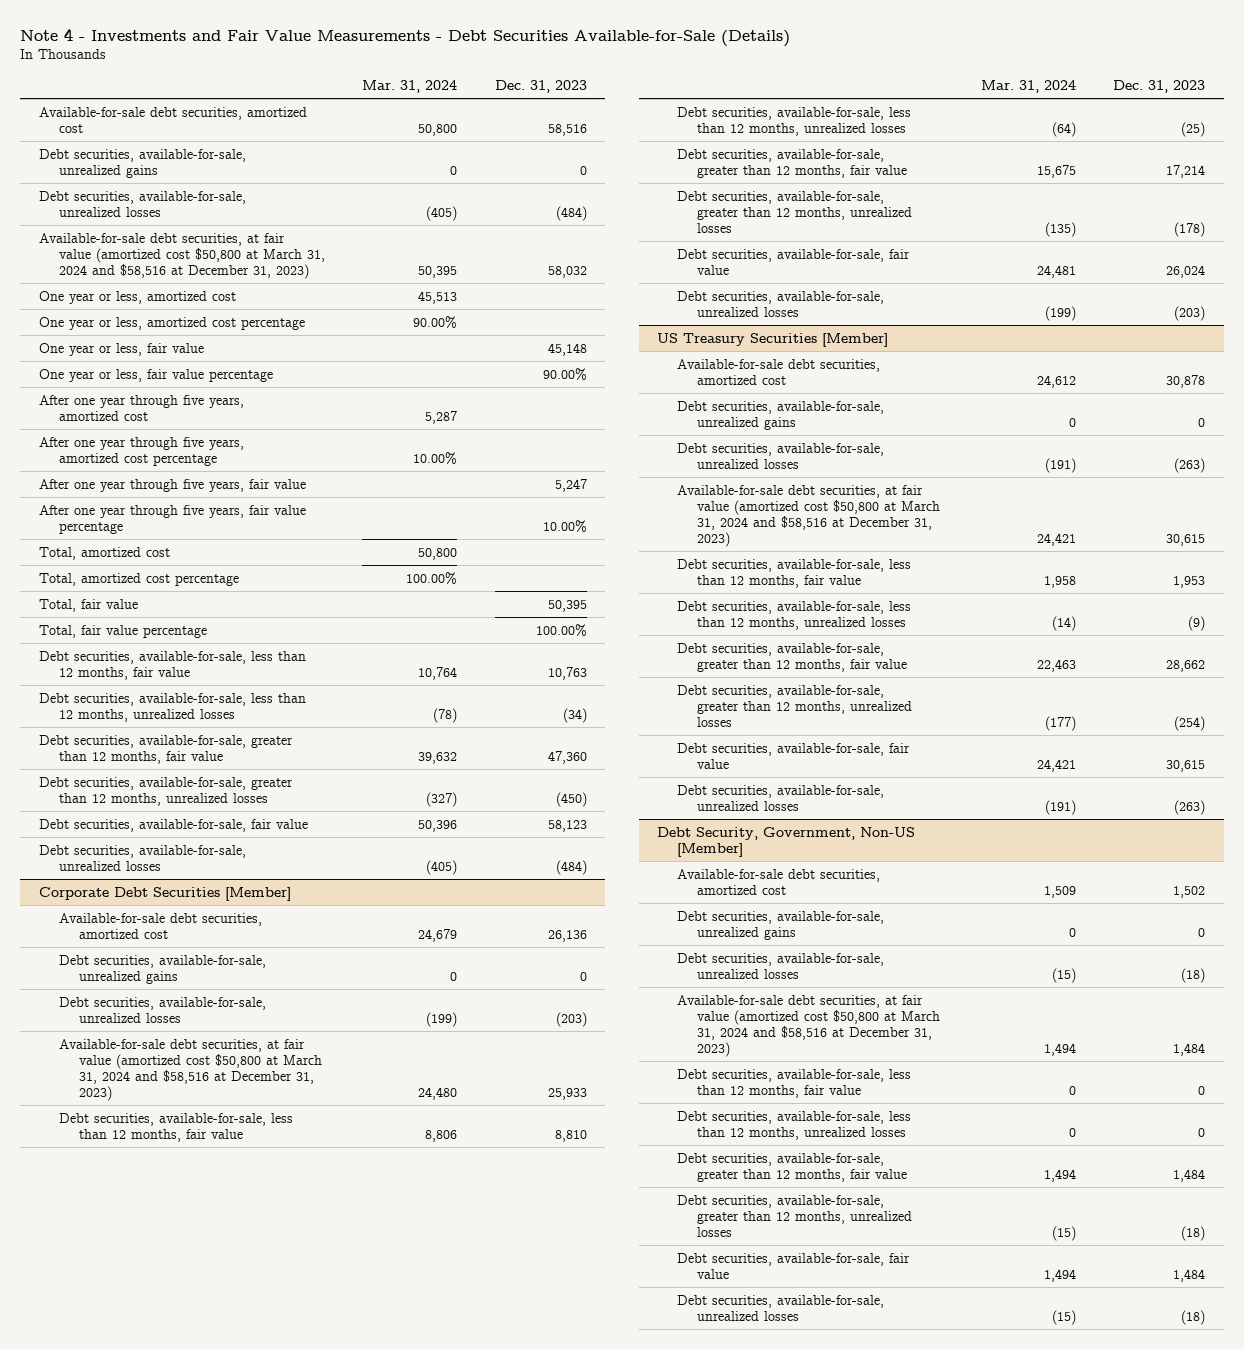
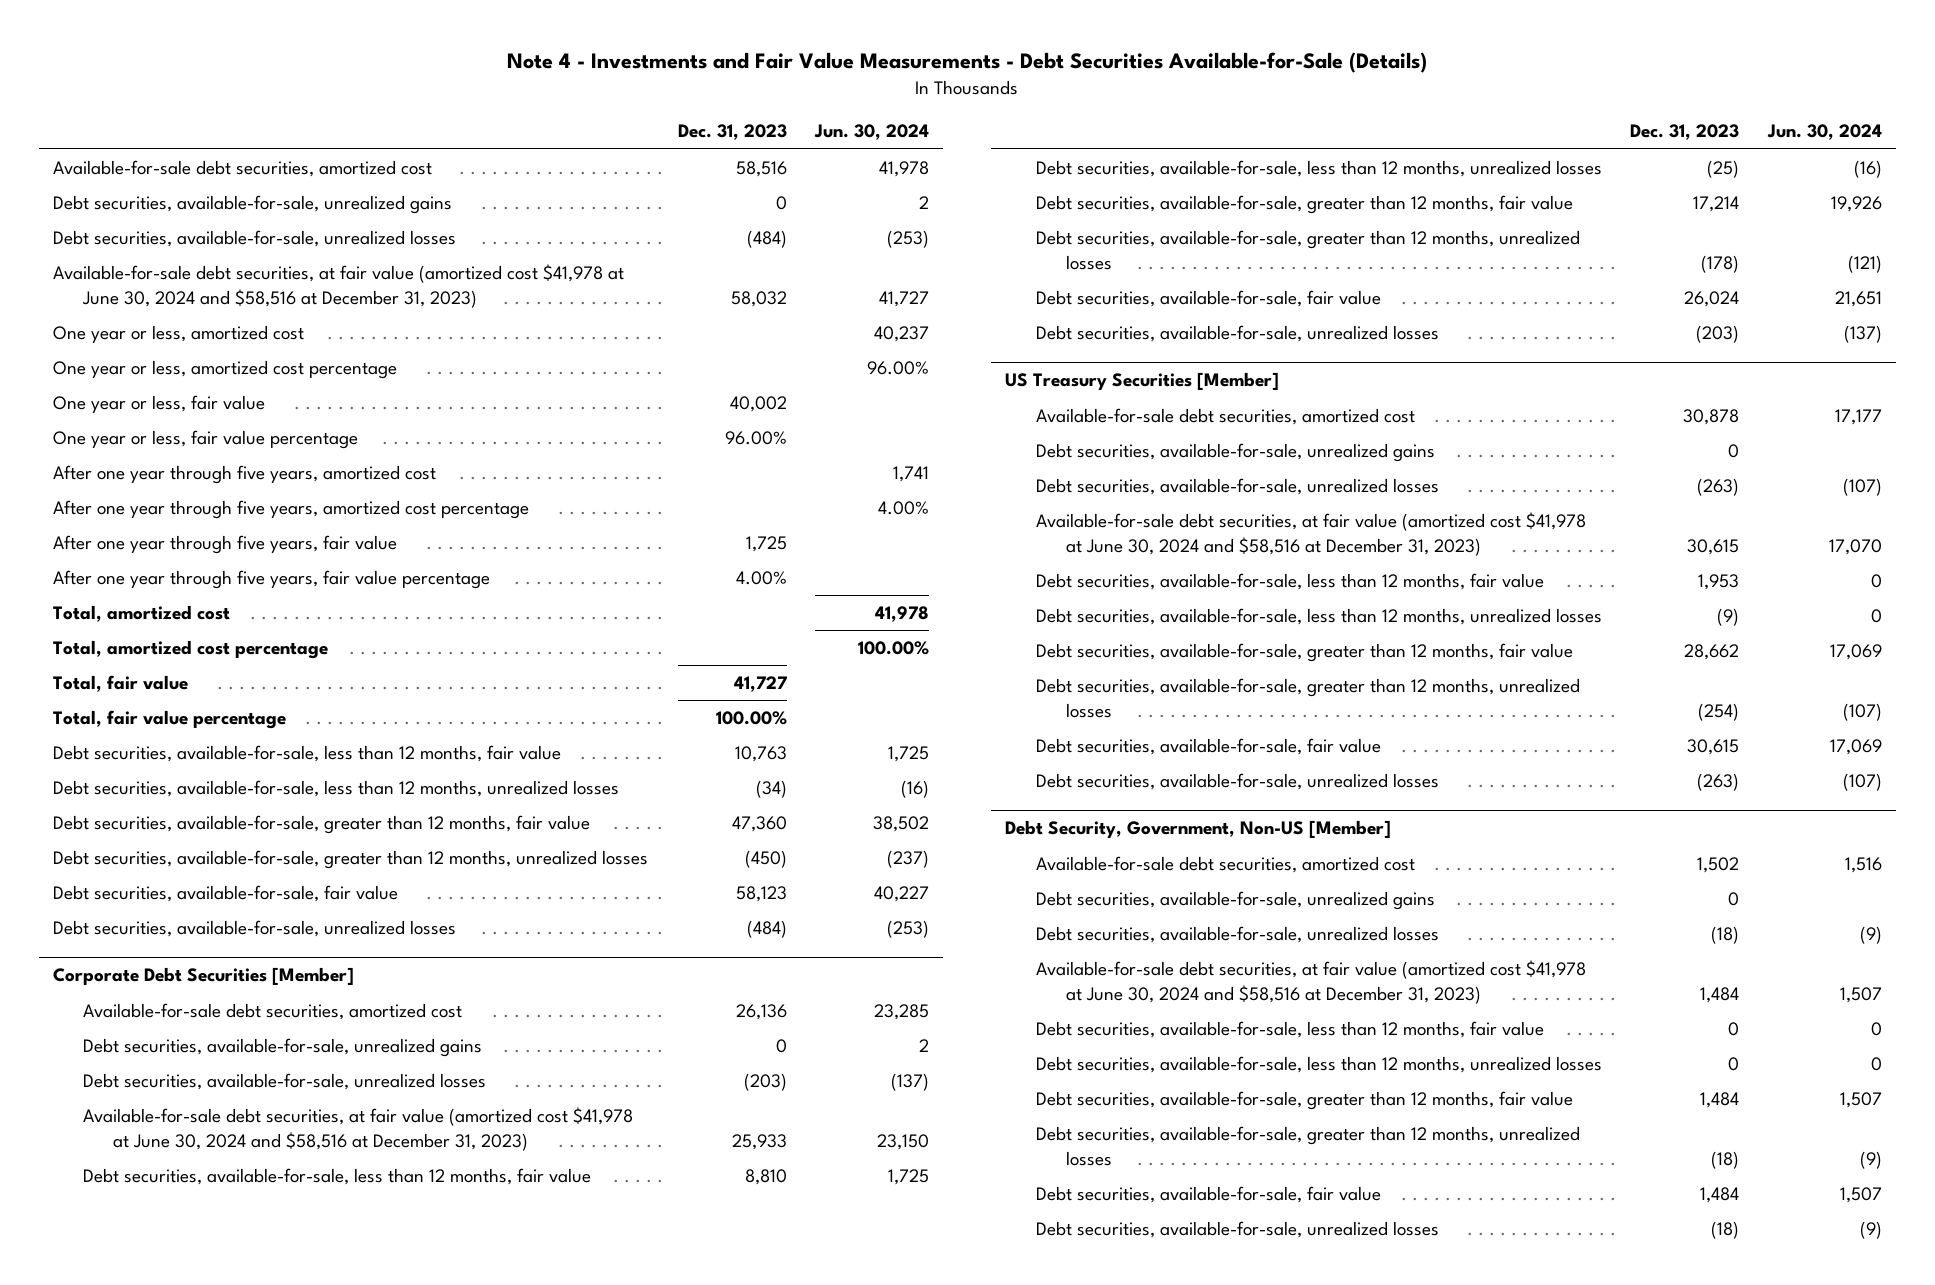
- | Mar. 31, 2024 | Dec. 31, 2023
+ | Dec. 31, 2023 | Jun. 30, 2024
- Available-for-sale debt securities, at fair value (amortized cost $50,800 at March 31, 2024 and $58,516 at December 31, 2023) | 50,395 | 58,032
+ Available-for-sale debt securities, at fair value (amortized cost $41,978 at June 30, 2024 and $58,516 at December 31, 2023) | 58,032 | 41,727
- One year or less, fair value | | 45,148
- One year or less, fair value percentage | | 90.00%
+ One year or less, fair value | 40,002 |
+ One year or less, fair value percentage | 96.00% |
- After one year through five years, fair value | | 5,247
- After one year through five years, fair value percentage | | 10.00%
+ After one year through five years, fair value | 1,725 |
+ After one year through five years, fair value percentage | 4.00% |
- Total, fair value | | 50,395
+ Total, fair value | 41,727 |
@ Corporate Debt Securities [Member]
- Available-for-sale debt securities, at fair value (amortized cost $50,800 at March 31, 2024 and $58,516 at December 31, 2023) | 24,480 | 25,933
+ Available-for-sale debt securities, at fair value (amortized cost $41,978 at June 30, 2024 and $58,516 at December 31, 2023) | 25,933 | 23,150
@ US Treasury Securities [Member]
- Available-for-sale debt securities, at fair value (amortized cost $50,800 at March 31, 2024 and $58,516 at December 31, 2023) | 24,421 | 30,615
+ Available-for-sale debt securities, at fair value (amortized cost $41,978 at June 30, 2024 and $58,516 at December 31, 2023) | 30,615 | 17,070
@ Debt Security, Government, Non-US [Member]
- Available-for-sale debt securities, at fair value (amortized cost $50,800 at March 31, 2024 and $58,516 at December 31, 2023) | 1,494 | 1,484
+ Available-for-sale debt securities, at fair value (amortized cost $41,978 at June 30, 2024 and $58,516 at December 31, 2023) | 1,484 | 1,507

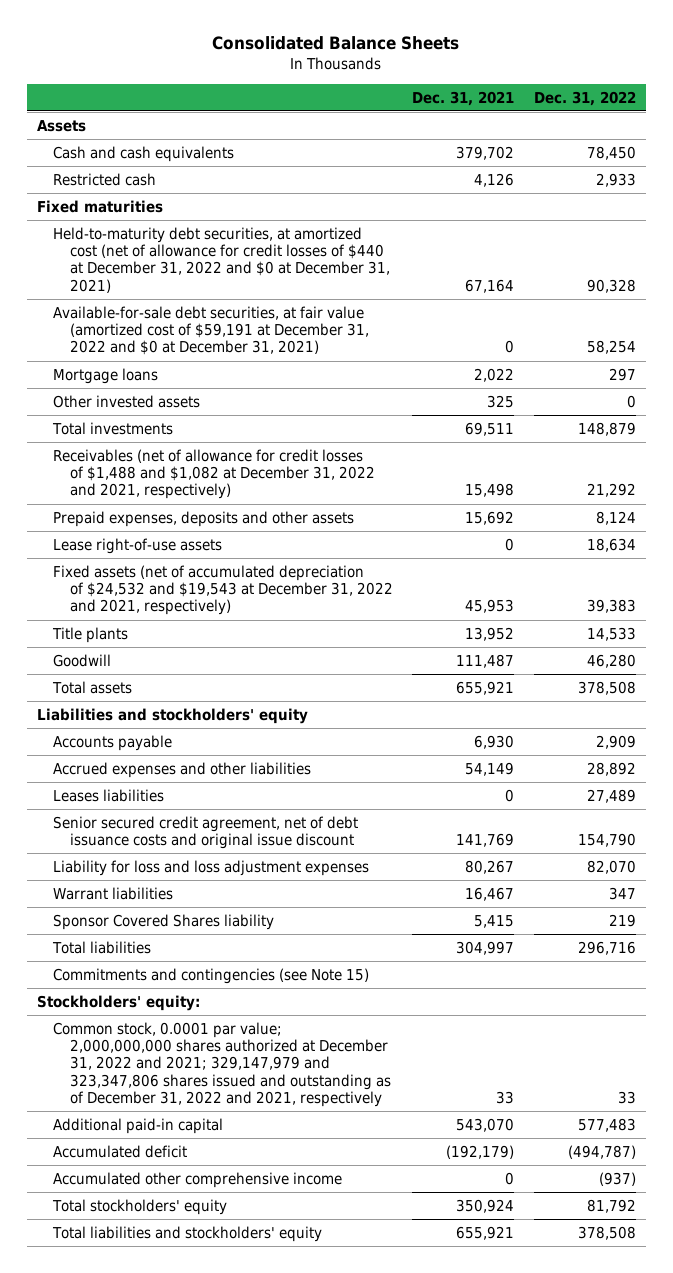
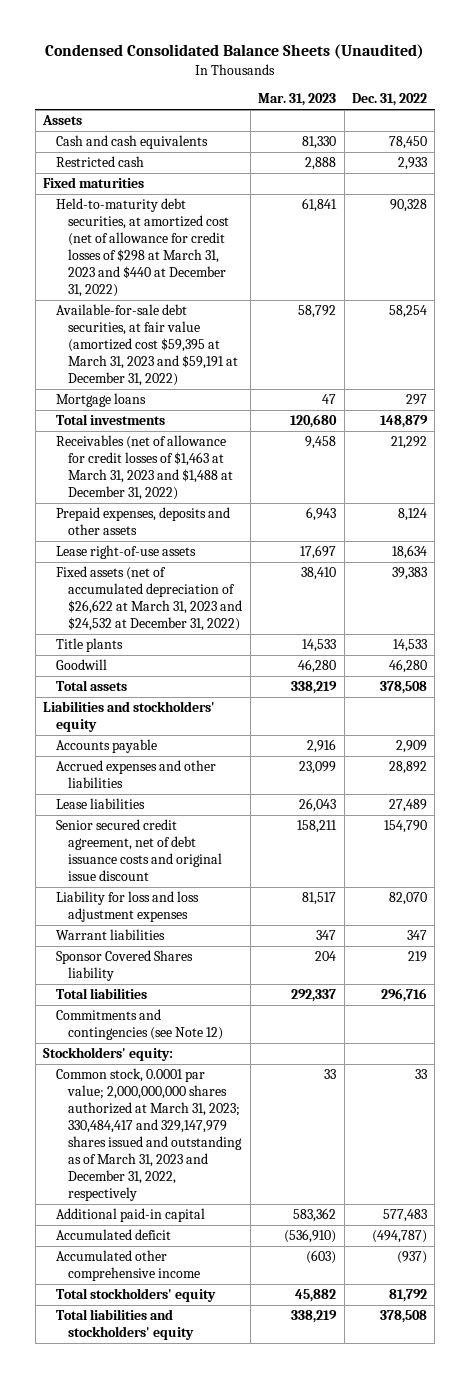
- Consolidated Balance Sheets
+ Condensed Consolidated Balance Sheets (Unaudited)
- | Dec. 31, 2021 | Dec. 31, 2022
+ | Mar. 31, 2023 | Dec. 31, 2022
- Held-to-maturity debt securities, at amortized cost (net of allowance for credit losses of $440 at December 31, 2022 and $0 at December 31, 2021) | 67,164 | 90,328
- Available-for-sale debt securities, at fair value (amortized cost of $59,191 at December 31, 2022 and $0 at December 31, 2021) | 0 | 58,254
+ Held-to-maturity debt securities, at amortized cost (net of allowance for credit losses of $298 at March 31, 2023 and $440 at December 31, 2022) | 61,841 | 90,328
+ Available-for-sale debt securities, at fair value (amortized cost $59,395 at March 31, 2023 and $59,191 at December 31, 2022) | 58,792 | 58,254
- Other invested assets | 325 | 0
- Receivables (net of allowance for credit losses of $1,488 and $1,082 at December 31, 2022 and 2021, respectively) | 15,498 | 21,292
+ Receivables (net of allowance for credit losses of $1,463 at March 31, 2023 and $1,488 at December 31, 2022) | 9,458 | 21,292
- Fixed assets (net of accumulated depreciation of $24,532 and $19,543 at December 31, 2022 and 2021, respectively) | 45,953 | 39,383
+ Fixed assets (net of accumulated depreciation of $26,622 at March 31, 2023 and $24,532 at December 31, 2022) | 38,410 | 39,383
- Leases liabilities | 0 | 27,489
+ Lease liabilities | 26,043 | 27,489
- Commitments and contingencies (see Note 15)
+ Commitments and contingencies (see Note 12)
- Common stock, 0.0001 par value; 2,000,000,000 shares authorized at December 31, 2022 and 2021; 329,147,979 and 323,347,806 shares issued and outstanding as of December 31, 2022 and 2021, respectively | 33 | 33
+ Common stock, 0.0001 par value; 2,000,000,000 shares authorized at March 31, 2023; 330,484,417 and 329,147,979 shares issued and outstanding as of March 31, 2023 and December 31, 2022, respectively | 33 | 33

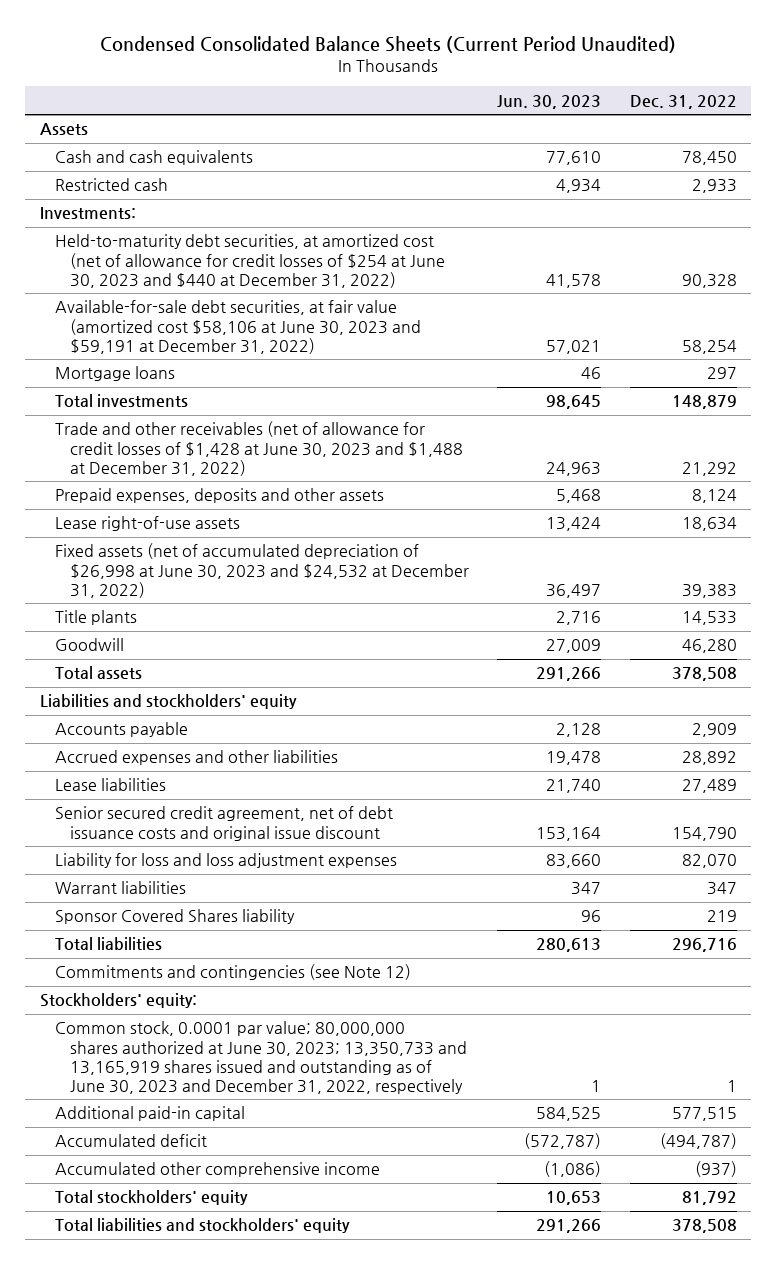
- Condensed Consolidated Balance Sheets (Unaudited)
+ Condensed Consolidated Balance Sheets (Current Period Unaudited)
- | Mar. 31, 2023 | Dec. 31, 2022
+ | Jun. 30, 2023 | Dec. 31, 2022
- Fixed maturities
- Held-to-maturity debt securities, at amortized cost (net of allowance for credit losses of $298 at March 31, 2023 and $440 at December 31, 2022) | 61,841 | 90,328
- Available-for-sale debt securities, at fair value (amortized cost $59,395 at March 31, 2023 and $59,191 at December 31, 2022) | 58,792 | 58,254
+ Investments:
+ Held-to-maturity debt securities, at amortized cost (net of allowance for credit losses of $254 at June 30, 2023 and $440 at December 31, 2022) | 41,578 | 90,328
+ Available-for-sale debt securities, at fair value (amortized cost $58,106 at June 30, 2023 and $59,191 at December 31, 2022) | 57,021 | 58,254
- Receivables (net of allowance for credit losses of $1,463 at March 31, 2023 and $1,488 at December 31, 2022) | 9,458 | 21,292
+ Trade and other receivables (net of allowance for credit losses of $1,428 at June 30, 2023 and $1,488 at December 31, 2022) | 24,963 | 21,292
- Fixed assets (net of accumulated depreciation of $26,622 at March 31, 2023 and $24,532 at December 31, 2022) | 38,410 | 39,383
+ Fixed assets (net of accumulated depreciation of $26,998 at June 30, 2023 and $24,532 at December 31, 2022) | 36,497 | 39,383
- Common stock, 0.0001 par value; 2,000,000,000 shares authorized at March 31, 2023; 330,484,417 and 329,147,979 shares issued and outstanding as of March 31, 2023 and December 31, 2022, respectively | 33 | 33
- Additional paid-in capital | 583,362 | 577,483
+ Common stock, 0.0001 par value; 80,000,000 shares authorized at June 30, 2023; 13,350,733 and 13,165,919 shares issued and outstanding as of June 30, 2023 and December 31, 2022, respectively | 1 | 1
+ Additional paid-in capital | 584,525 | 577,515

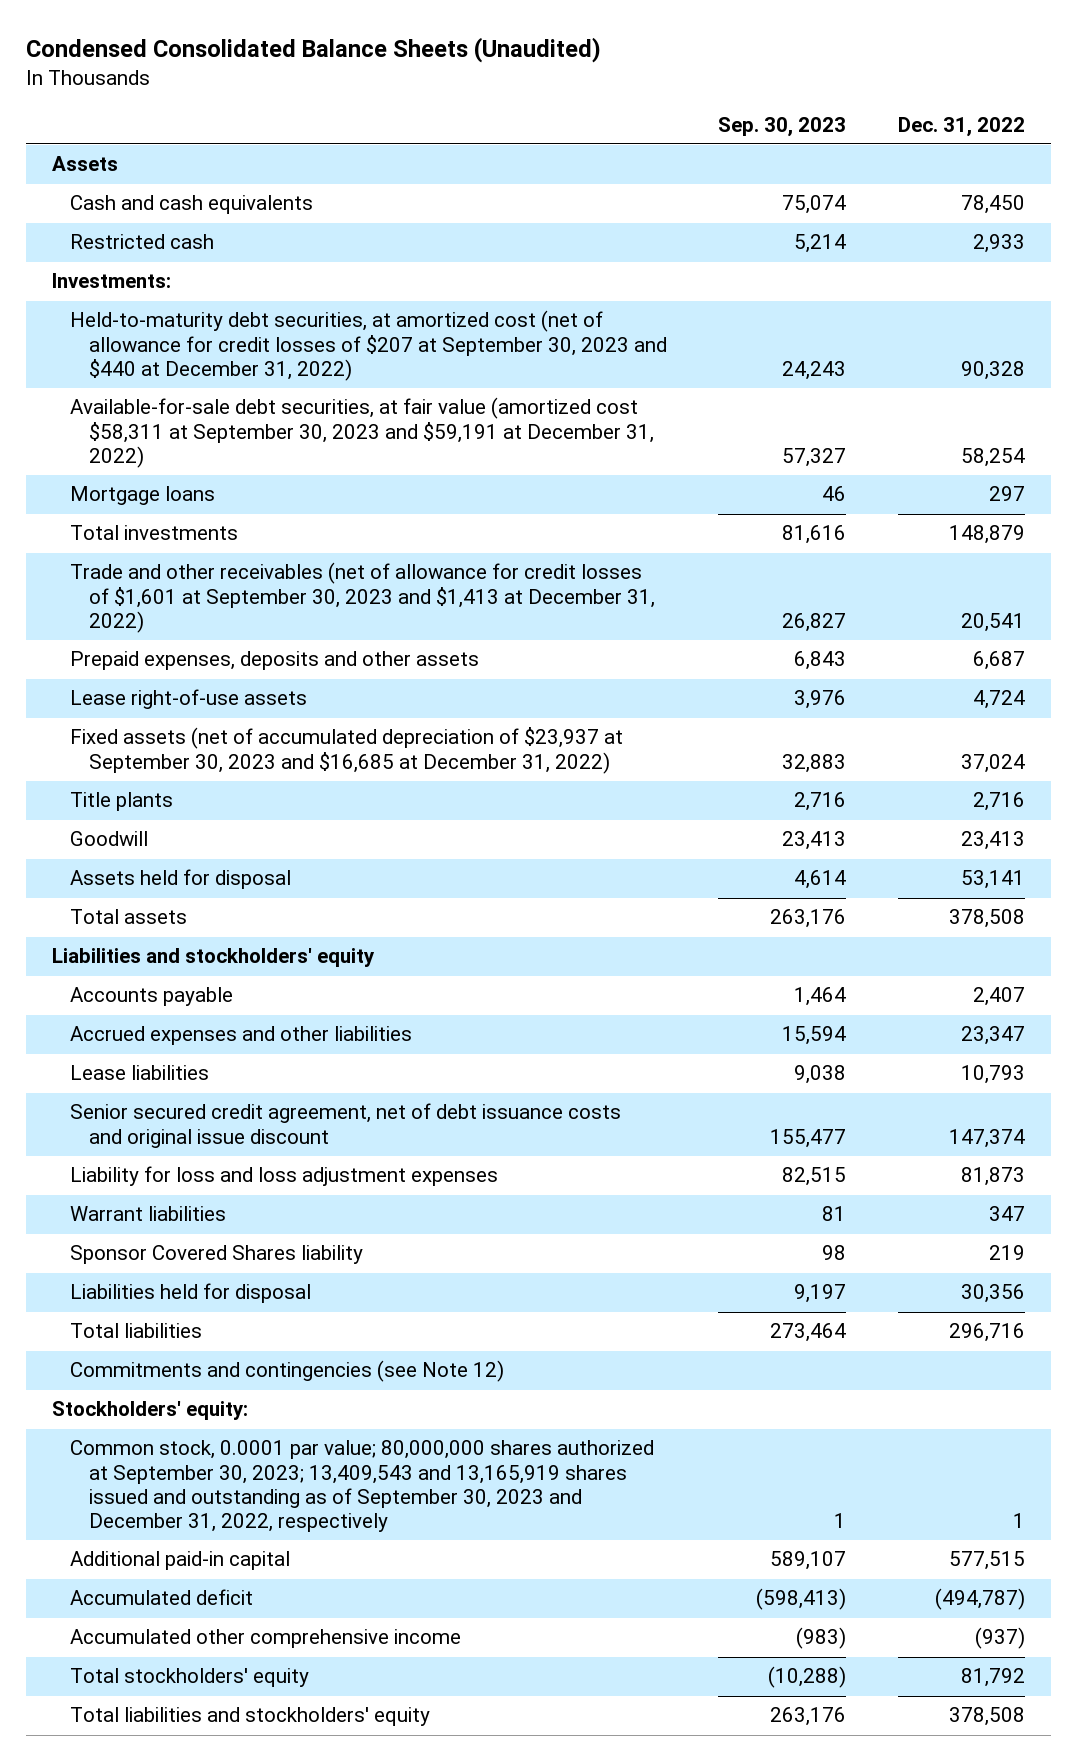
- Condensed Consolidated Balance Sheets (Current Period Unaudited)
+ Condensed Consolidated Balance Sheets (Unaudited)
- | Jun. 30, 2023 | Dec. 31, 2022
+ | Sep. 30, 2023 | Dec. 31, 2022
- Held-to-maturity debt securities, at amortized cost (net of allowance for credit losses of $254 at June 30, 2023 and $440 at December 31, 2022) | 41,578 | 90,328
- Available-for-sale debt securities, at fair value (amortized cost $58,106 at June 30, 2023 and $59,191 at December 31, 2022) | 57,021 | 58,254
+ Held-to-maturity debt securities, at amortized cost (net of allowance for credit losses of $207 at September 30, 2023 and $440 at December 31, 2022) | 24,243 | 90,328
+ Available-for-sale debt securities, at fair value (amortized cost $58,311 at September 30, 2023 and $59,191 at December 31, 2022) | 57,327 | 58,254
- Trade and other receivables (net of allowance for credit losses of $1,428 at June 30, 2023 and $1,488 at December 31, 2022) | 24,963 | 21,292
- Prepaid expenses, deposits and other assets | 5,468 | 8,124
- Lease right-of-use assets | 13,424 | 18,634
- Fixed assets (net of accumulated depreciation of $26,998 at June 30, 2023 and $24,532 at December 31, 2022) | 36,497 | 39,383
- Title plants | 2,716 | 14,533
- Goodwill | 27,009 | 46,280
+ Trade and other receivables (net of allowance for credit losses of $1,601 at September 30, 2023 and $1,413 at December 31, 2022) | 26,827 | 20,541
+ Prepaid expenses, deposits and other assets | 6,843 | 6,687
+ Lease right-of-use assets | 3,976 | 4,724
+ Fixed assets (net of accumulated depreciation of $23,937 at September 30, 2023 and $16,685 at December 31, 2022) | 32,883 | 37,024
+ Title plants | 2,716 | 2,716
+ Goodwill | 23,413 | 23,413
+ Assets held for disposal | 4,614 | 53,141
- Accounts payable | 2,128 | 2,909
- Accrued expenses and other liabilities | 19,478 | 28,892
- Lease liabilities | 21,740 | 27,489
- Senior secured credit agreement, net of debt issuance costs and original issue discount | 153,164 | 154,790
- Liability for loss and loss adjustment expenses | 83,660 | 82,070
+ Accounts payable | 1,464 | 2,407
+ Accrued expenses and other liabilities | 15,594 | 23,347
+ Lease liabilities | 9,038 | 10,793
+ Senior secured credit agreement, net of debt issuance costs and original issue discount | 155,477 | 147,374
+ Liability for loss and loss adjustment expenses | 82,515 | 81,873
+ Liabilities held for disposal | 9,197 | 30,356
- Common stock, 0.0001 par value; 80,000,000 shares authorized at June 30, 2023; 13,350,733 and 13,165,919 shares issued and outstanding as of June 30, 2023 and December 31, 2022, respectively | 1 | 1
+ Common stock, 0.0001 par value; 80,000,000 shares authorized at September 30, 2023; 13,409,543 and 13,165,919 shares issued and outstanding as of September 30, 2023 and December 31, 2022, respectively | 1 | 1

